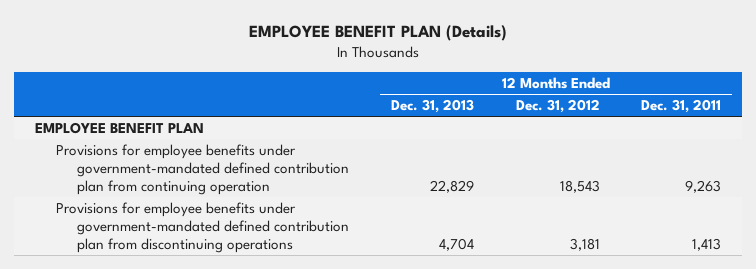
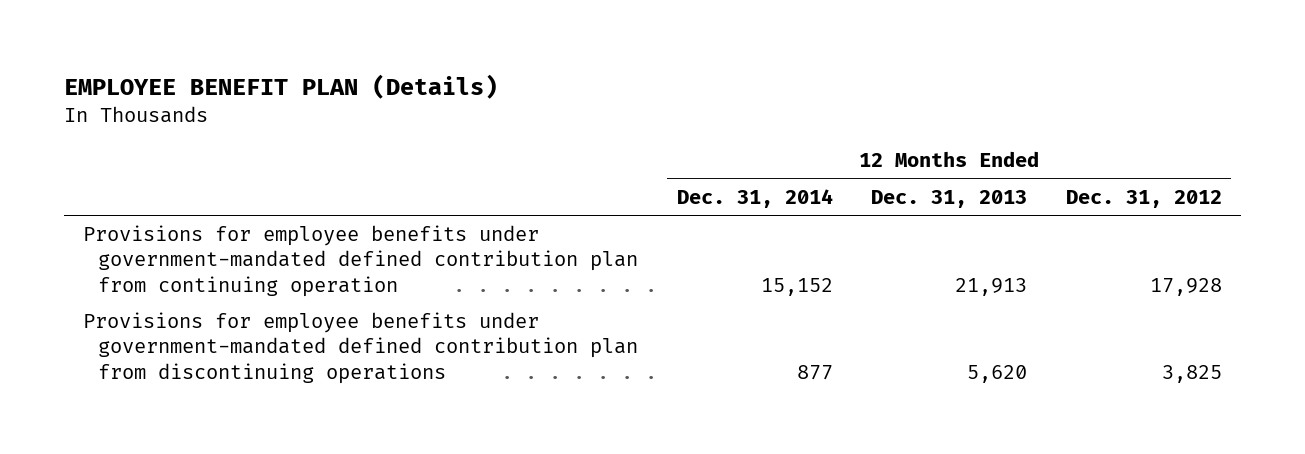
- | 12 Months Ended Dec. 31, 2013 | 12 Months Ended Dec. 31, 2012 | 12 Months Ended Dec. 31, 2011
+ | 12 Months Ended Dec. 31, 2014 | 12 Months Ended Dec. 31, 2013 | 12 Months Ended Dec. 31, 2012
- EMPLOYEE BENEFIT PLAN
- Provisions for employee benefits under government-mandated defined contribution plan from continuing operation | 22,829 | 18,543 | 9,263
- Provisions for employee benefits under government-mandated defined contribution plan from discontinuing operations | 4,704 | 3,181 | 1,413
+ Provisions for employee benefits under government-mandated defined contribution plan from continuing operation | 15,152 | 21,913 | 17,928
+ Provisions for employee benefits under government-mandated defined contribution plan from discontinuing operations | 877 | 5,620 | 3,825

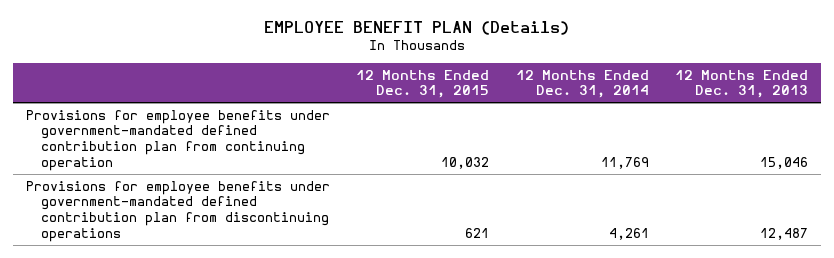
- | 12 Months Ended Dec. 31, 2014 | 12 Months Ended Dec. 31, 2013 | 12 Months Ended Dec. 31, 2012
+ | 12 Months Ended Dec. 31, 2015 | 12 Months Ended Dec. 31, 2014 | 12 Months Ended Dec. 31, 2013
- Provisions for employee benefits under government-mandated defined contribution plan from continuing operation | 15,152 | 21,913 | 17,928
- Provisions for employee benefits under government-mandated defined contribution plan from discontinuing operations | 877 | 5,620 | 3,825
+ Provisions for employee benefits under government-mandated defined contribution plan from continuing operation | 10,032 | 11,769 | 15,046
+ Provisions for employee benefits under government-mandated defined contribution plan from discontinuing operations | 621 | 4,261 | 12,487

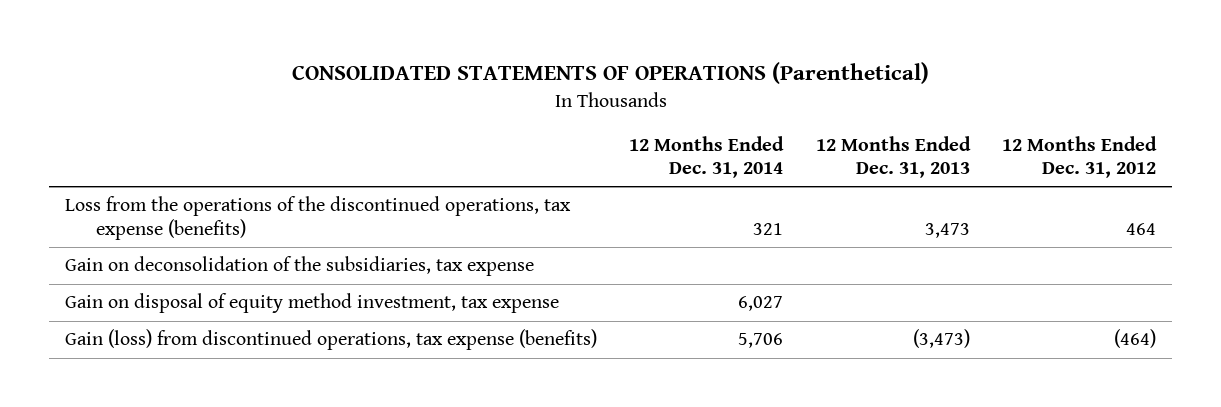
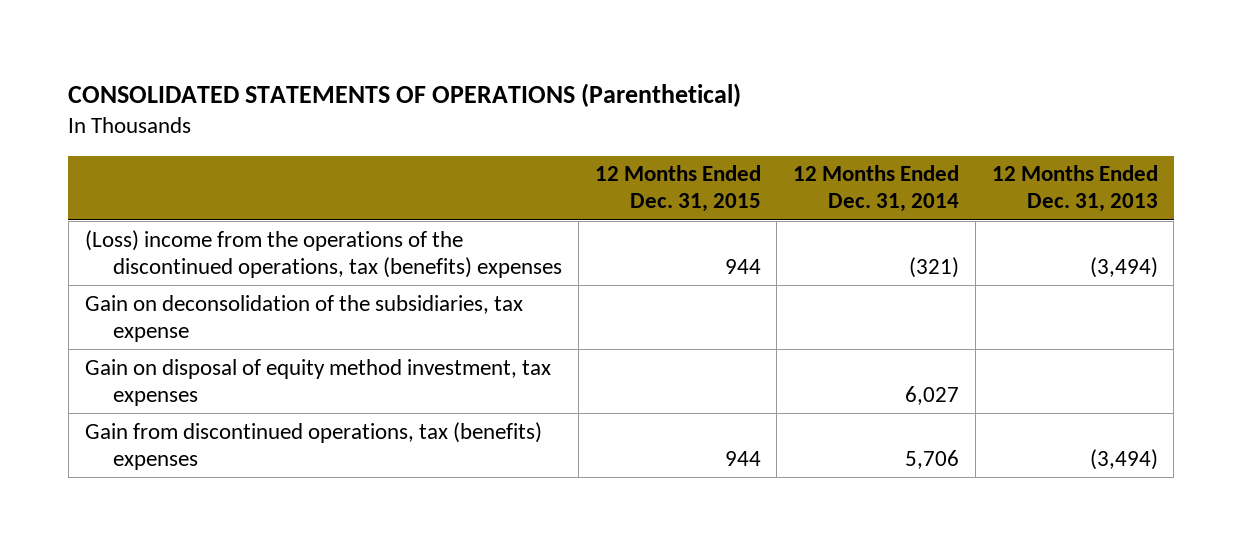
- | 12 Months Ended Dec. 31, 2014 | 12 Months Ended Dec. 31, 2013 | 12 Months Ended Dec. 31, 2012
+ | 12 Months Ended Dec. 31, 2015 | 12 Months Ended Dec. 31, 2014 | 12 Months Ended Dec. 31, 2013
- Loss from the operations of the discontinued operations, tax expense (benefits) | 321 | 3,473 | 464
+ (Loss) income from the operations of the discontinued operations, tax (benefits) expenses | 944 | (321) | (3,494)
- Gain on disposal of equity method investment, tax expense | 6,027 | |
- Gain (loss) from discontinued operations, tax expense (benefits) | 5,706 | (3,473) | (464)
+ Gain on disposal of equity method investment, tax expenses | | 6,027 |
+ Gain from discontinued operations, tax (benefits) expenses | 944 | 5,706 | (3,494)

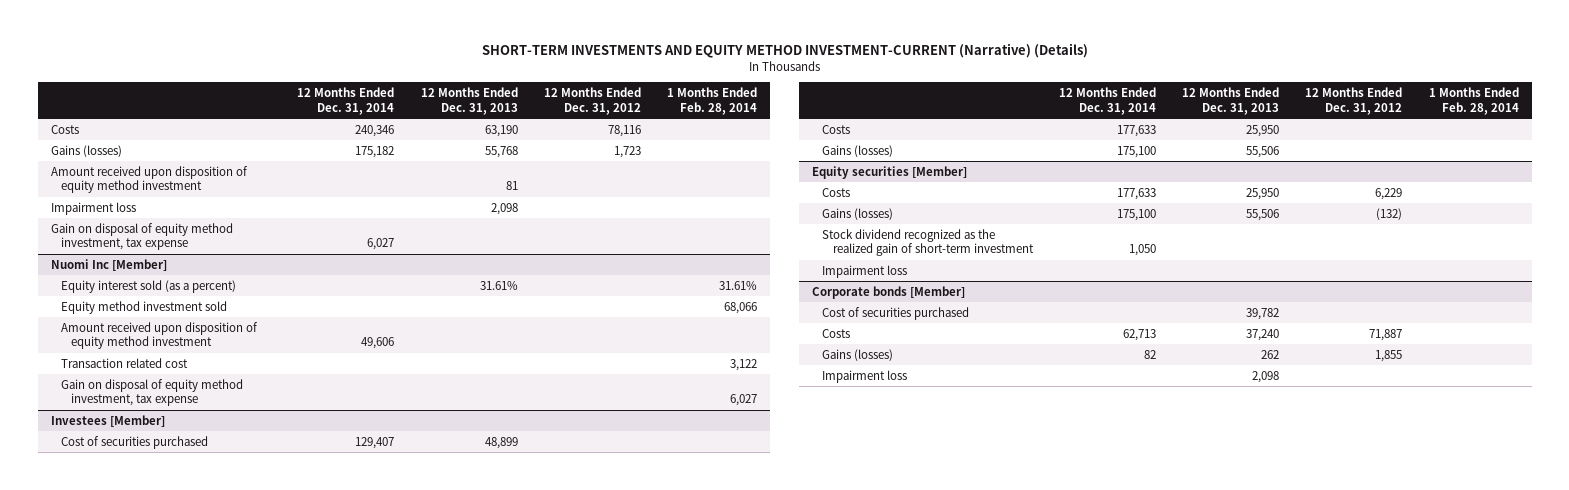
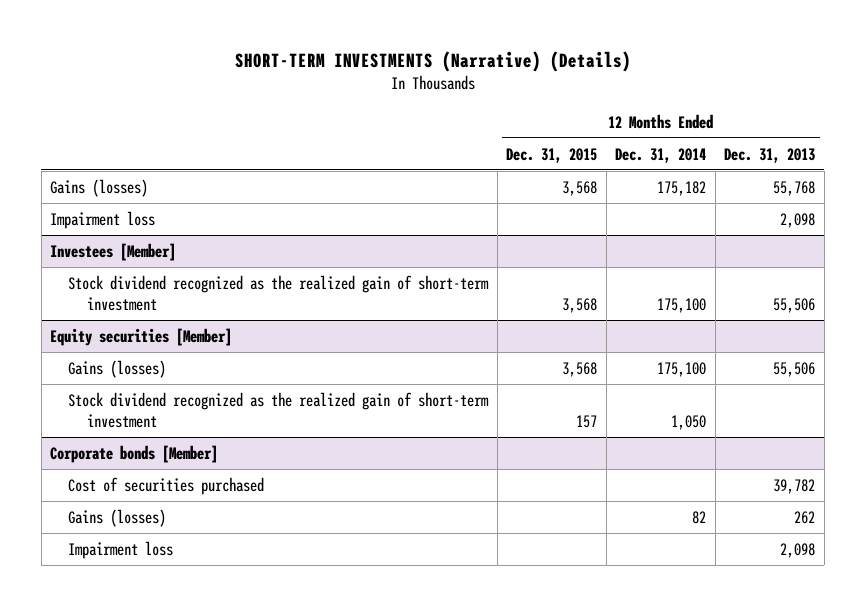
- SHORT-TERM INVESTMENTS AND EQUITY METHOD INVESTMENT-CURRENT (Narrative) (Details)
+ SHORT-TERM INVESTMENTS (Narrative) (Details)
- | 12 Months Ended Dec. 31, 2014 | 12 Months Ended Dec. 31, 2013 | 12 Months Ended Dec. 31, 2012 | 1 Months Ended Feb. 28, 2014
+ | 12 Months Ended Dec. 31, 2015 | 12 Months Ended Dec. 31, 2014 | 12 Months Ended Dec. 31, 2013
- Costs | 240,346 | 63,190 | 78,116 |
- Amount received upon disposition of equity method investment | | 81 | |
- Gain on disposal of equity method investment, tax expense | 6,027 | | |
- Nuomi Inc [Member]
- Equity interest sold (as a percent) | | 31.61% | | 31.61%
- Equity method investment sold | | | | 68,066
- Amount received upon disposition of equity method investment | 49,606 | | |
- Transaction related cost | | | | 3,122
- Gain on disposal of equity method investment, tax expense | | | | 6,027
@ Investees [Member]
- Cost of securities purchased | 129,407 | 48,899 | |
- Costs | 177,633 | 25,950 | |
- Gains (losses) | 175,100 | 55,506 | |
+ Stock dividend recognized as the realized gain of short-term investment | 3,568 | 175,100 | 55,506
@ Equity securities [Member]
- Costs | 177,633 | 25,950 | 6,229 |
- Impairment loss
@ Corporate bonds [Member]
- Costs | 62,713 | 37,240 | 71,887 |

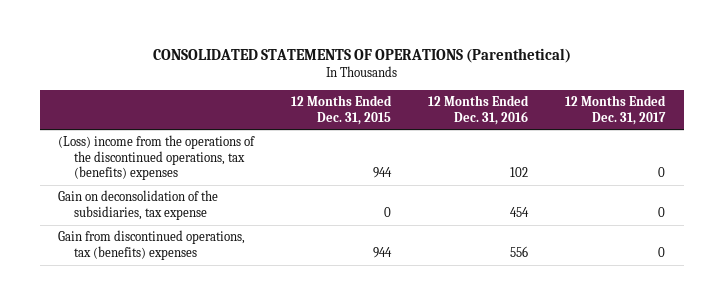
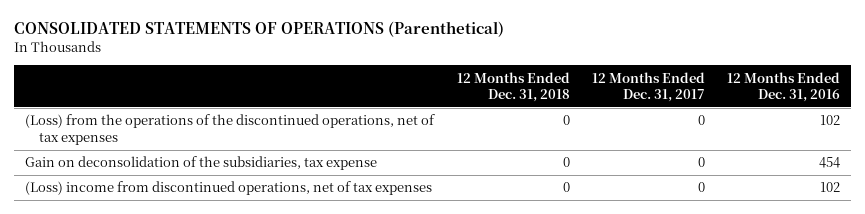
- | 12 Months Ended Dec. 31, 2015 | 12 Months Ended Dec. 31, 2016 | 12 Months Ended Dec. 31, 2017
+ | 12 Months Ended Dec. 31, 2018 | 12 Months Ended Dec. 31, 2017 | 12 Months Ended Dec. 31, 2016
- (Loss) income from the operations of the discontinued operations, tax (benefits) expenses | 944 | 102 | 0
+ (Loss) from the operations of the discontinued operations, net of tax expenses | 0 | 0 | 102
- Gain from discontinued operations, tax (benefits) expenses | 944 | 556 | 0
+ (Loss) income from discontinued operations, net of tax expenses | 0 | 0 | 102

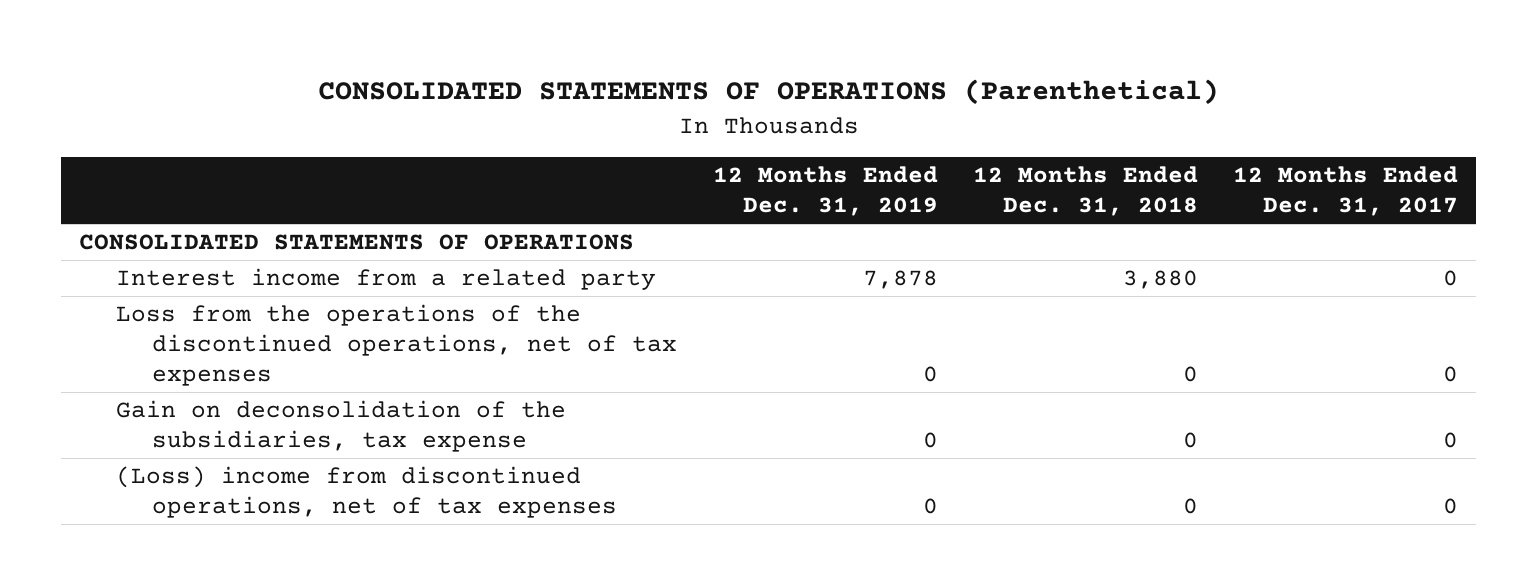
- | 12 Months Ended Dec. 31, 2018 | 12 Months Ended Dec. 31, 2017 | 12 Months Ended Dec. 31, 2016
+ | 12 Months Ended Dec. 31, 2019 | 12 Months Ended Dec. 31, 2018 | 12 Months Ended Dec. 31, 2017
- (Loss) from the operations of the discontinued operations, net of tax expenses | 0 | 0 | 102
+ CONSOLIDATED STATEMENTS OF OPERATIONS
+ Interest income from a related party | 7,878 | 3,880 | 0
+ Loss from the operations of the discontinued operations, net of tax expenses | 0 | 0 | 0

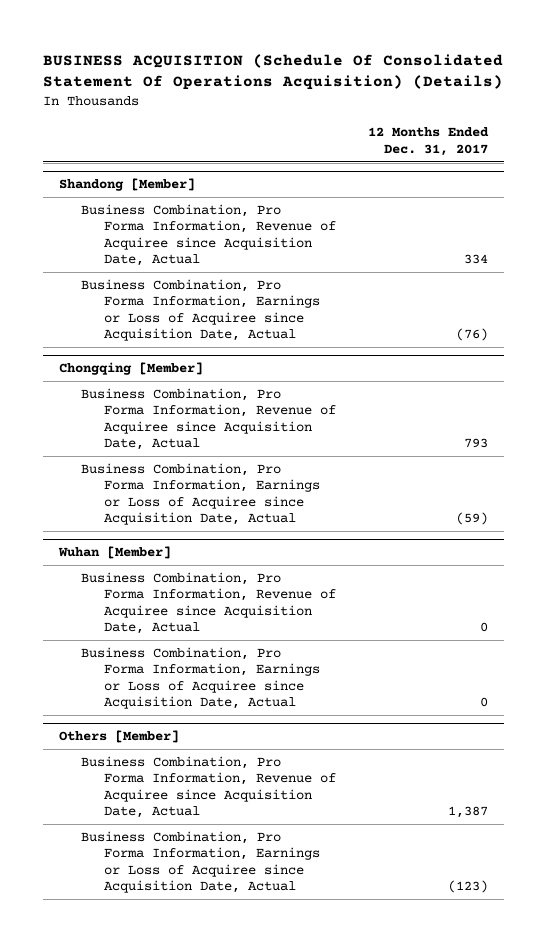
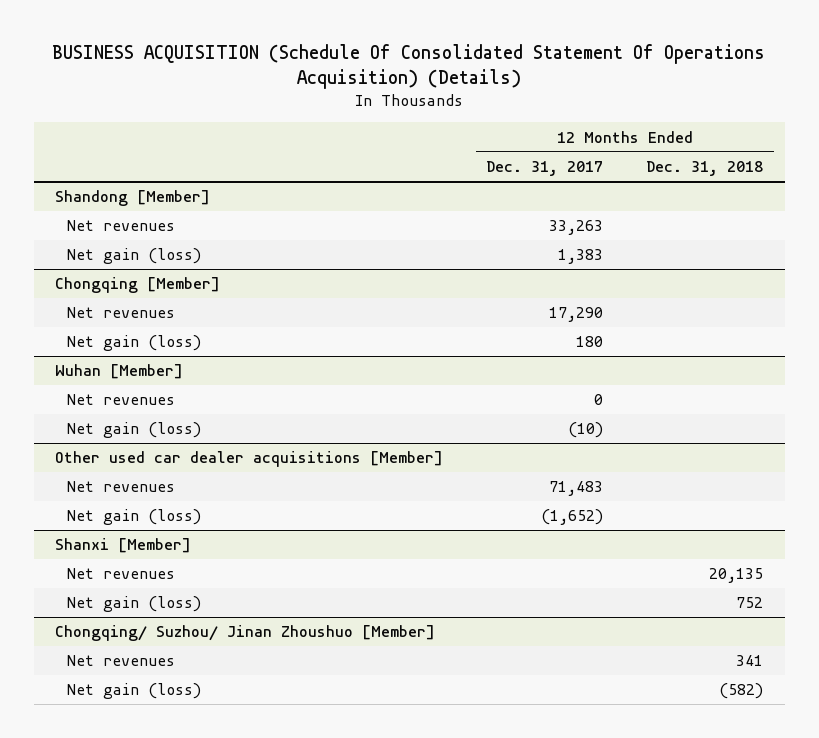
- | 12 Months Ended Dec. 31, 2017
+ | 12 Months Ended Dec. 31, 2017 | 12 Months Ended Dec. 31, 2018
@ Shandong [Member]
- Business Combination, Pro Forma Information, Revenue of Acquiree since Acquisition Date, Actual | 334
- Business Combination, Pro Forma Information, Earnings or Loss of Acquiree since Acquisition Date, Actual | (76)
+ Net revenues | 33,263 |
+ Net gain (loss) | 1,383 |
@ Chongqing [Member]
- Business Combination, Pro Forma Information, Revenue of Acquiree since Acquisition Date, Actual | 793
- Business Combination, Pro Forma Information, Earnings or Loss of Acquiree since Acquisition Date, Actual | (59)
+ Net revenues | 17,290 |
+ Net gain (loss) | 180 |
@ Wuhan [Member]
- Business Combination, Pro Forma Information, Revenue of Acquiree since Acquisition Date, Actual | 0
- Business Combination, Pro Forma Information, Earnings or Loss of Acquiree since Acquisition Date, Actual | 0
- Others [Member]
- Business Combination, Pro Forma Information, Revenue of Acquiree since Acquisition Date, Actual | 1,387
- Business Combination, Pro Forma Information, Earnings or Loss of Acquiree since Acquisition Date, Actual | (123)
@ Wuhan [Member]
+ Net revenues | 0 |
+ Net gain (loss) | (10) |
+ Other used car dealer acquisitions [Member]
+ Net revenues | 71,483 |
+ Net gain (loss) | (1,652) |
+ Shanxi [Member]
+ Net revenues | | 20,135
+ Net gain (loss) | | 752
+ Chongqing/ Suzhou/ Jinan Zhoushuo [Member]
+ Net revenues | | 341
+ Net gain (loss) | | (582)

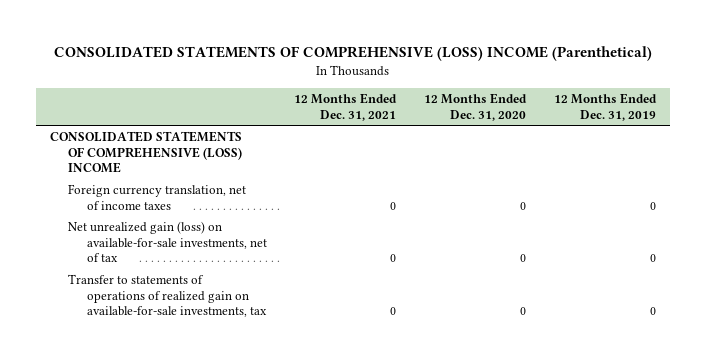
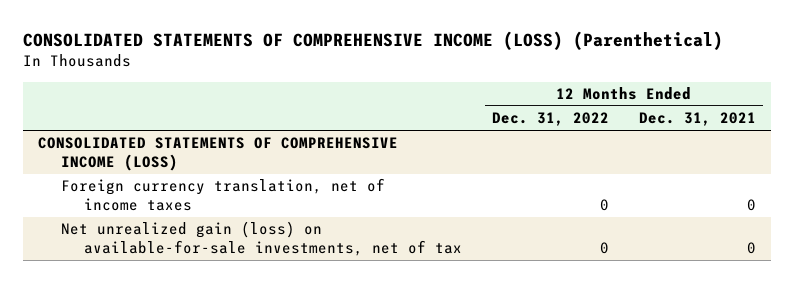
- CONSOLIDATED STATEMENTS OF COMPREHENSIVE (LOSS) INCOME (Parenthetical)
+ CONSOLIDATED STATEMENTS OF COMPREHENSIVE INCOME (LOSS) (Parenthetical)
- | 12 Months Ended Dec. 31, 2021 | 12 Months Ended Dec. 31, 2020 | 12 Months Ended Dec. 31, 2019
+ | 12 Months Ended Dec. 31, 2022 | 12 Months Ended Dec. 31, 2021
- CONSOLIDATED STATEMENTS OF COMPREHENSIVE (LOSS) INCOME
+ CONSOLIDATED STATEMENTS OF COMPREHENSIVE INCOME (LOSS)
- Transfer to statements of operations of realized gain on available-for-sale investments, tax | 0 | 0 | 0

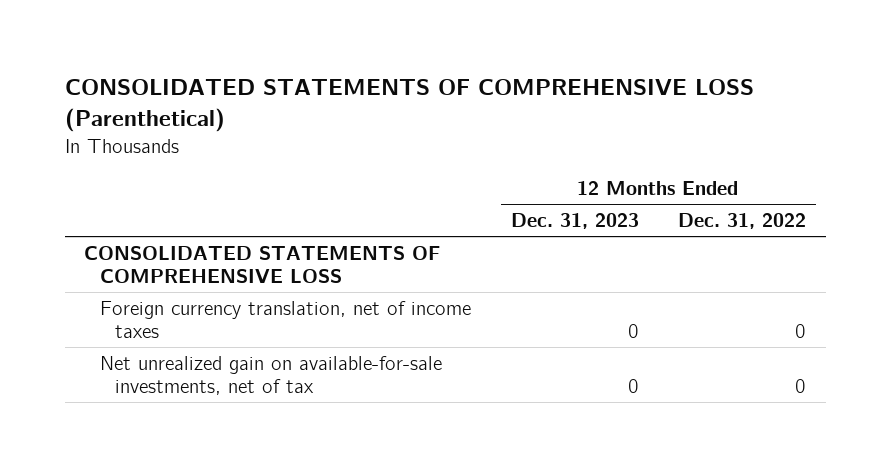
- CONSOLIDATED STATEMENTS OF COMPREHENSIVE INCOME (LOSS) (Parenthetical)
+ CONSOLIDATED STATEMENTS OF COMPREHENSIVE LOSS (Parenthetical)
- | 12 Months Ended Dec. 31, 2022 | 12 Months Ended Dec. 31, 2021
+ | 12 Months Ended Dec. 31, 2023 | 12 Months Ended Dec. 31, 2022
- CONSOLIDATED STATEMENTS OF COMPREHENSIVE INCOME (LOSS)
+ CONSOLIDATED STATEMENTS OF COMPREHENSIVE LOSS
- Net unrealized gain (loss) on available-for-sale investments, net of tax | 0 | 0
+ Net unrealized gain on available-for-sale investments, net of tax | 0 | 0

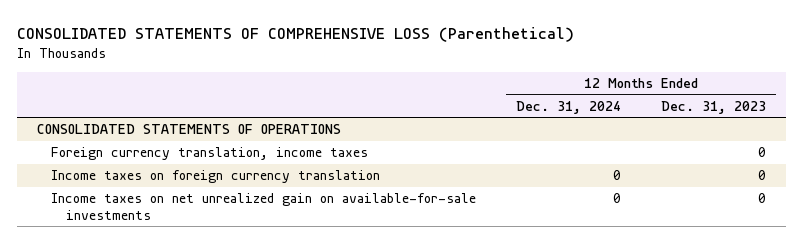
- | 12 Months Ended Dec. 31, 2023 | 12 Months Ended Dec. 31, 2022
+ | 12 Months Ended Dec. 31, 2024 | 12 Months Ended Dec. 31, 2023
- CONSOLIDATED STATEMENTS OF COMPREHENSIVE LOSS
- Foreign currency translation, net of income taxes | 0 | 0
- Net unrealized gain on available-for-sale investments, net of tax | 0 | 0
+ CONSOLIDATED STATEMENTS OF OPERATIONS
+ Foreign currency translation, income taxes | | 0
+ Income taxes on foreign currency translation | 0 | 0
+ Income taxes on net unrealized gain on available-for-sale investments | 0 | 0

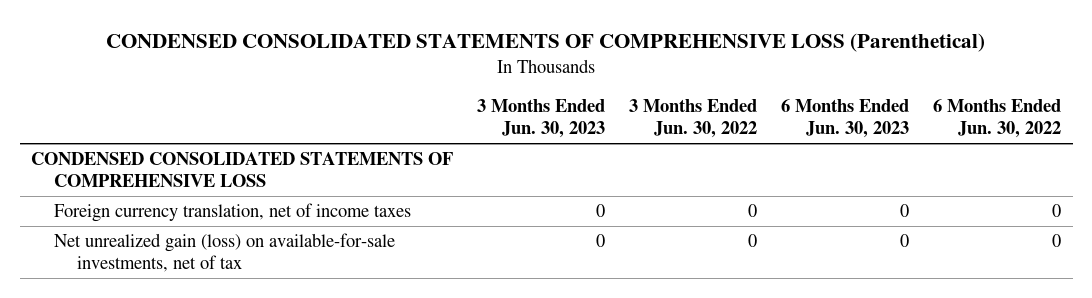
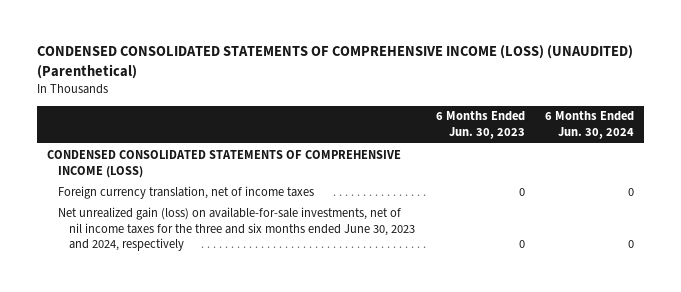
- CONDENSED CONSOLIDATED STATEMENTS OF COMPREHENSIVE LOSS (Parenthetical)
+ CONDENSED CONSOLIDATED STATEMENTS OF COMPREHENSIVE INCOME (LOSS) (UNAUDITED) (Parenthetical)
- | 3 Months Ended Jun. 30, 2023 | 3 Months Ended Jun. 30, 2022 | 6 Months Ended Jun. 30, 2023 | 6 Months Ended Jun. 30, 2022
+ | 6 Months Ended Jun. 30, 2023 | 6 Months Ended Jun. 30, 2024
- CONDENSED CONSOLIDATED STATEMENTS OF COMPREHENSIVE LOSS
+ CONDENSED CONSOLIDATED STATEMENTS OF COMPREHENSIVE INCOME (LOSS)
- Net unrealized gain (loss) on available-for-sale investments, net of tax | 0 | 0 | 0 | 0
+ Net unrealized gain (loss) on available-for-sale investments, net of nil income taxes for the three and six months ended June 30, 2023 and 2024, respectively | 0 | 0

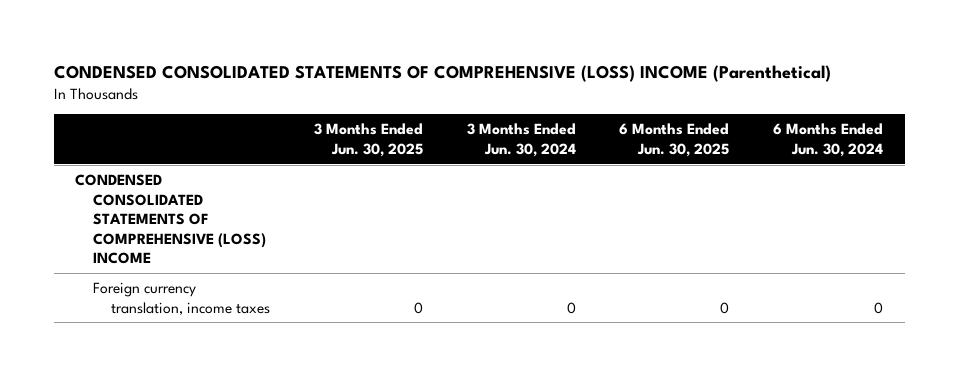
- CONDENSED CONSOLIDATED STATEMENTS OF COMPREHENSIVE INCOME (LOSS) (UNAUDITED) (Parenthetical)
+ CONDENSED CONSOLIDATED STATEMENTS OF COMPREHENSIVE (LOSS) INCOME (Parenthetical)
- | 6 Months Ended Jun. 30, 2023 | 6 Months Ended Jun. 30, 2024
+ | 3 Months Ended Jun. 30, 2025 | 3 Months Ended Jun. 30, 2024 | 6 Months Ended Jun. 30, 2025 | 6 Months Ended Jun. 30, 2024
- CONDENSED CONSOLIDATED STATEMENTS OF COMPREHENSIVE INCOME (LOSS)
- Foreign currency translation, net of income taxes | 0 | 0
- Net unrealized gain (loss) on available-for-sale investments, net of nil income taxes for the three and six months ended June 30, 2023 and 2024, respectively | 0 | 0
+ CONDENSED CONSOLIDATED STATEMENTS OF COMPREHENSIVE (LOSS) INCOME
+ Foreign currency translation, income taxes | 0 | 0 | 0 | 0

